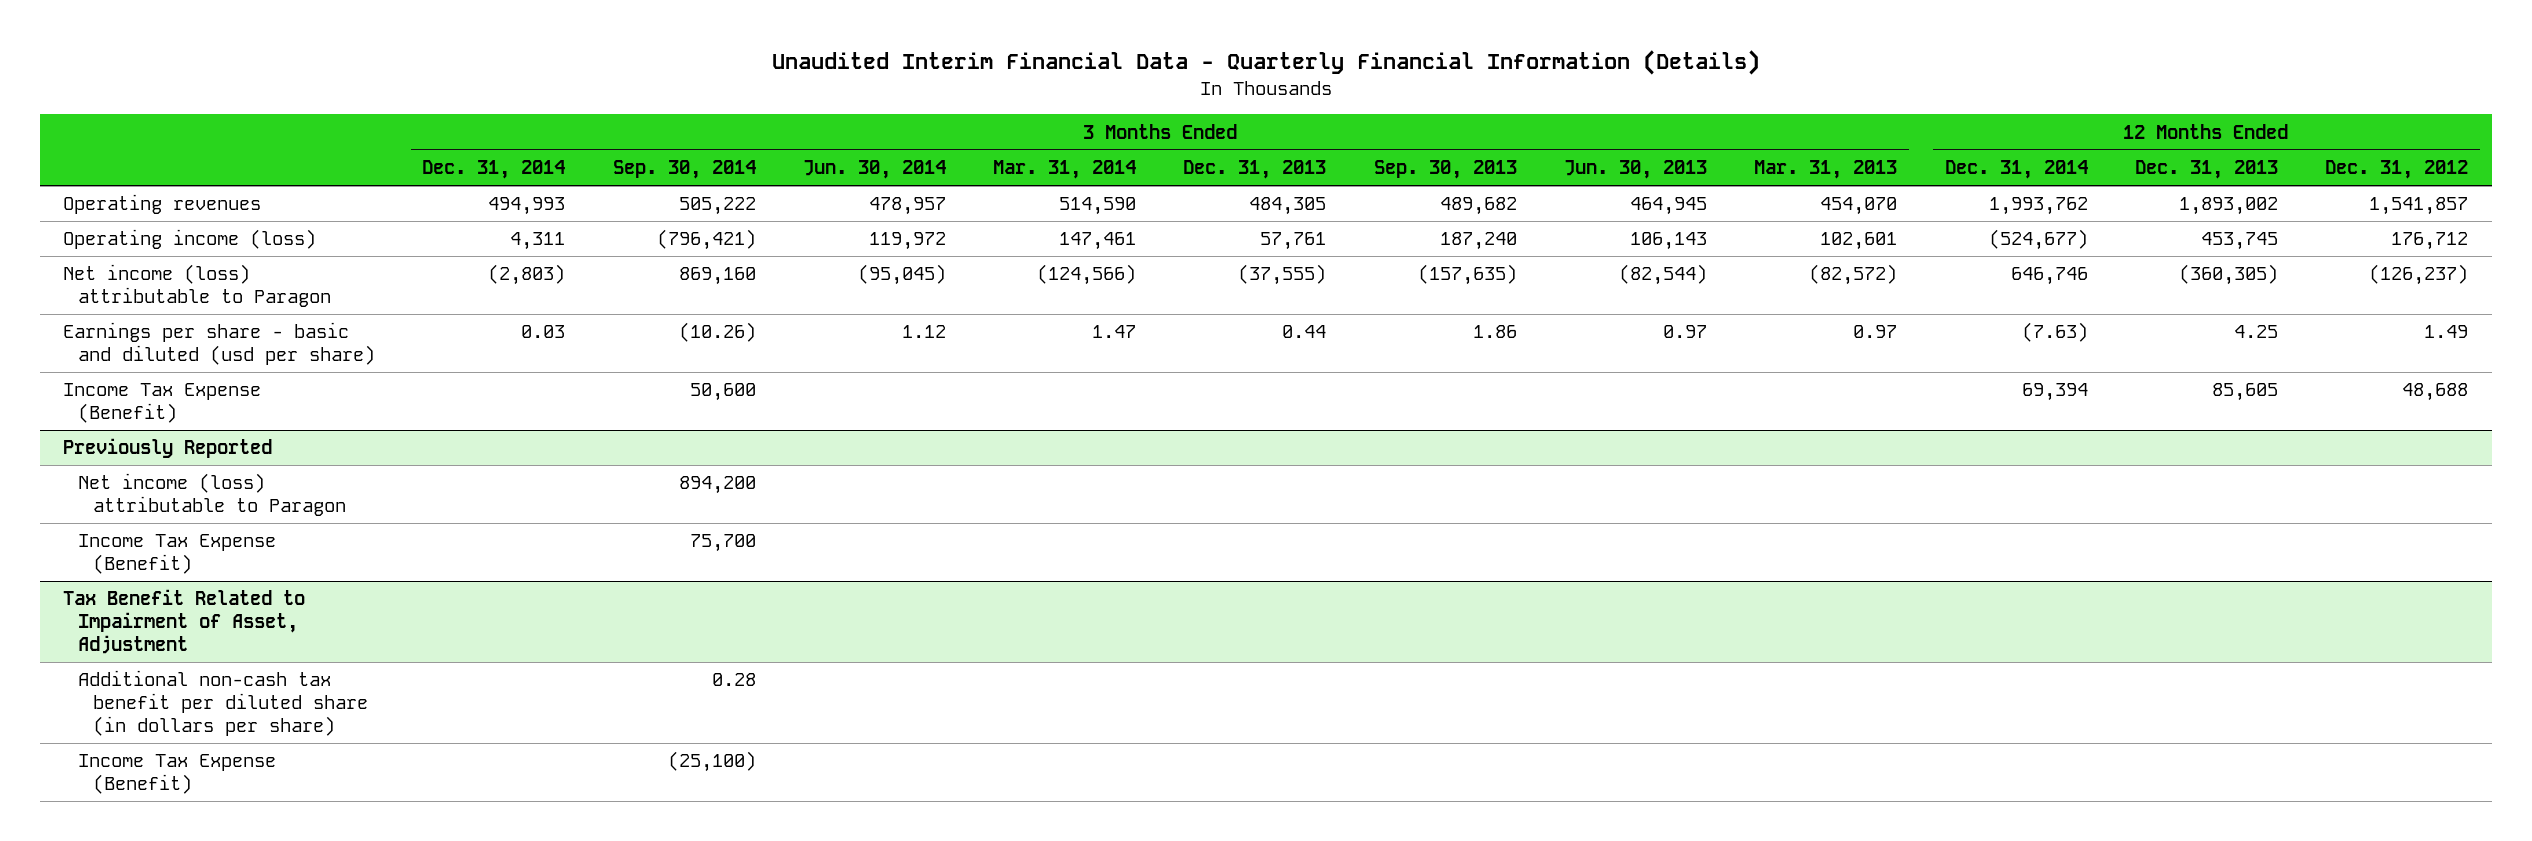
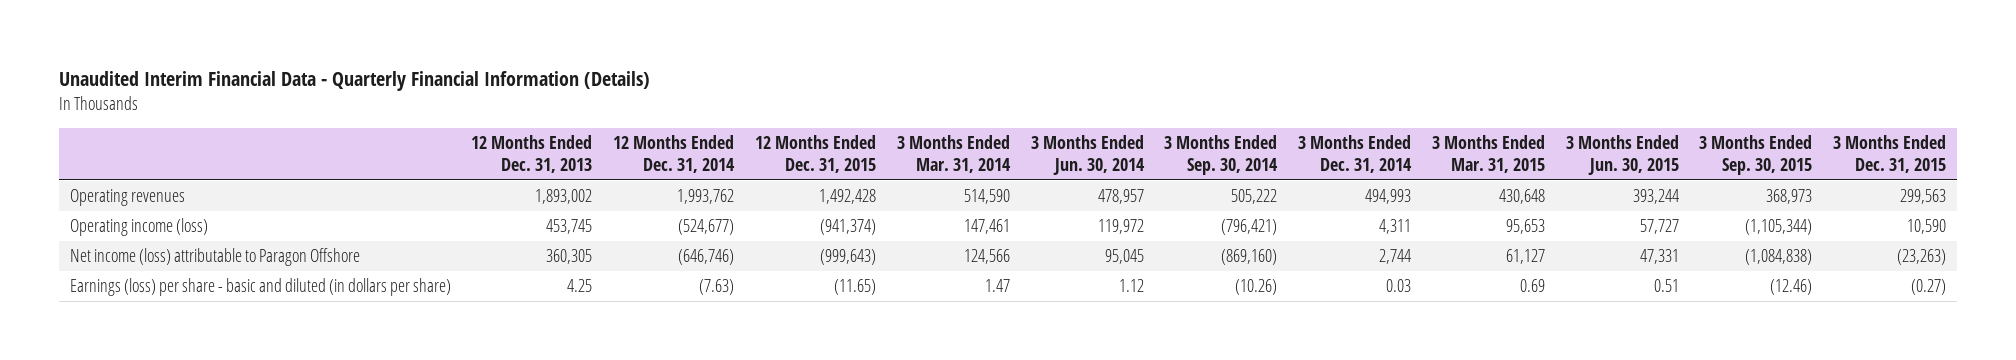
- | 3 Months Ended Dec. 31, 2014 | 3 Months Ended Sep. 30, 2014 | 3 Months Ended Jun. 30, 2014 | 3 Months Ended Mar. 31, 2014 | 3 Months Ended Dec. 31, 2013 | 3 Months Ended Sep. 30, 2013 | 3 Months Ended Jun. 30, 2013 | 3 Months Ended Mar. 31, 2013 | 12 Months Ended Dec. 31, 2014 | 12 Months Ended Dec. 31, 2013 | 12 Months Ended Dec. 31, 2012
+ | 12 Months Ended Dec. 31, 2013 | 12 Months Ended Dec. 31, 2014 | 12 Months Ended Dec. 31, 2015 | 3 Months Ended Mar. 31, 2014 | 3 Months Ended Jun. 30, 2014 | 3 Months Ended Sep. 30, 2014 | 3 Months Ended Dec. 31, 2014 | 3 Months Ended Mar. 31, 2015 | 3 Months Ended Jun. 30, 2015 | 3 Months Ended Sep. 30, 2015 | 3 Months Ended Dec. 31, 2015
- Net income (loss) attributable to Paragon | (2,803) | 869,160 | (95,045) | (124,566) | (37,555) | (157,635) | (82,544) | (82,572) | 646,746 | (360,305) | (126,237)
- Earnings per share - basic and diluted (usd per share) | 0.03 | (10.26) | 1.12 | 1.47 | 0.44 | 1.86 | 0.97 | 0.97 | (7.63) | 4.25 | 1.49
- Income Tax Expense (Benefit) | | 50,600 | | | | | | | 69,394 | 85,605 | 48,688
- Previously Reported
- Net income (loss) attributable to Paragon | | 894,200 | | | | | | | | |
- Income Tax Expense (Benefit) | | 75,700 | | | | | | | | |
- Tax Benefit Related to Impairment of Asset, Adjustment
- Additional non-cash tax benefit per diluted share (in dollars per share) | | 0.28 | | | | | | | | |
- Income Tax Expense (Benefit) | | (25,100) | | | | | | | | |
+ Net income (loss) attributable to Paragon Offshore | 360,305 | (646,746) | (999,643) | 124,566 | 95,045 | (869,160) | 2,744 | 61,127 | 47,331 | (1,084,838) | (23,263)
+ Earnings (loss) per share - basic and diluted (in dollars per share) | 4.25 | (7.63) | (11.65) | 1.47 | 1.12 | (10.26) | 0.03 | 0.69 | 0.51 | (12.46) | (0.27)

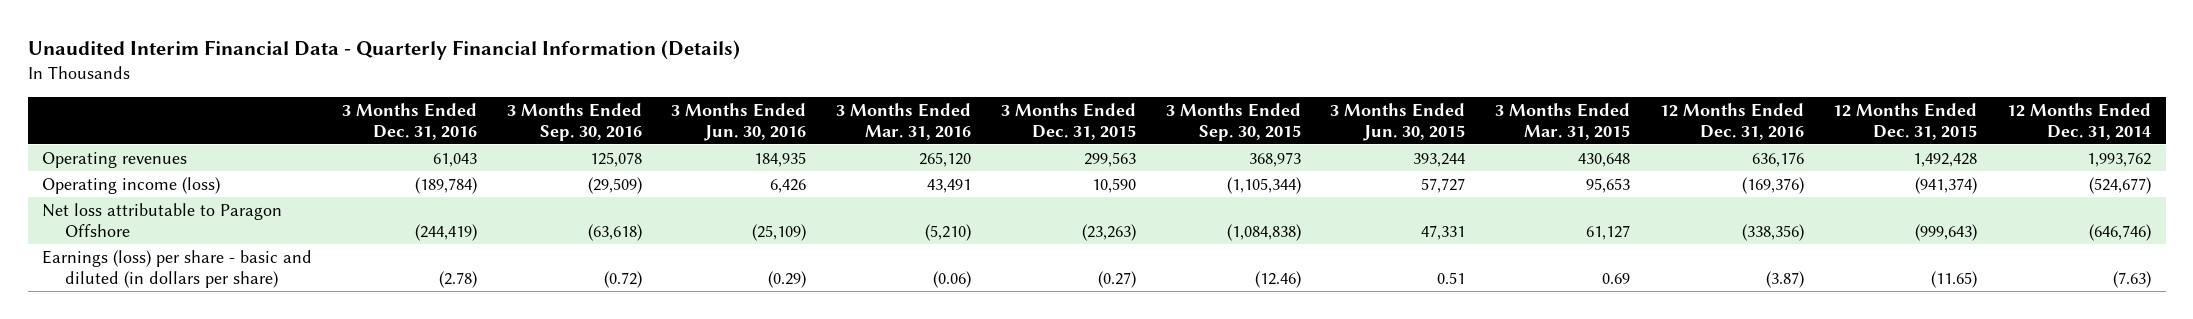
- | 12 Months Ended Dec. 31, 2013 | 12 Months Ended Dec. 31, 2014 | 12 Months Ended Dec. 31, 2015 | 3 Months Ended Mar. 31, 2014 | 3 Months Ended Jun. 30, 2014 | 3 Months Ended Sep. 30, 2014 | 3 Months Ended Dec. 31, 2014 | 3 Months Ended Mar. 31, 2015 | 3 Months Ended Jun. 30, 2015 | 3 Months Ended Sep. 30, 2015 | 3 Months Ended Dec. 31, 2015
+ | 3 Months Ended Dec. 31, 2016 | 3 Months Ended Sep. 30, 2016 | 3 Months Ended Jun. 30, 2016 | 3 Months Ended Mar. 31, 2016 | 3 Months Ended Dec. 31, 2015 | 3 Months Ended Sep. 30, 2015 | 3 Months Ended Jun. 30, 2015 | 3 Months Ended Mar. 31, 2015 | 12 Months Ended Dec. 31, 2016 | 12 Months Ended Dec. 31, 2015 | 12 Months Ended Dec. 31, 2014
- Net income (loss) attributable to Paragon Offshore | 360,305 | (646,746) | (999,643) | 124,566 | 95,045 | (869,160) | 2,744 | 61,127 | 47,331 | (1,084,838) | (23,263)
+ Net loss attributable to Paragon Offshore | (244,419) | (63,618) | (25,109) | (5,210) | (23,263) | (1,084,838) | 47,331 | 61,127 | (338,356) | (999,643) | (646,746)

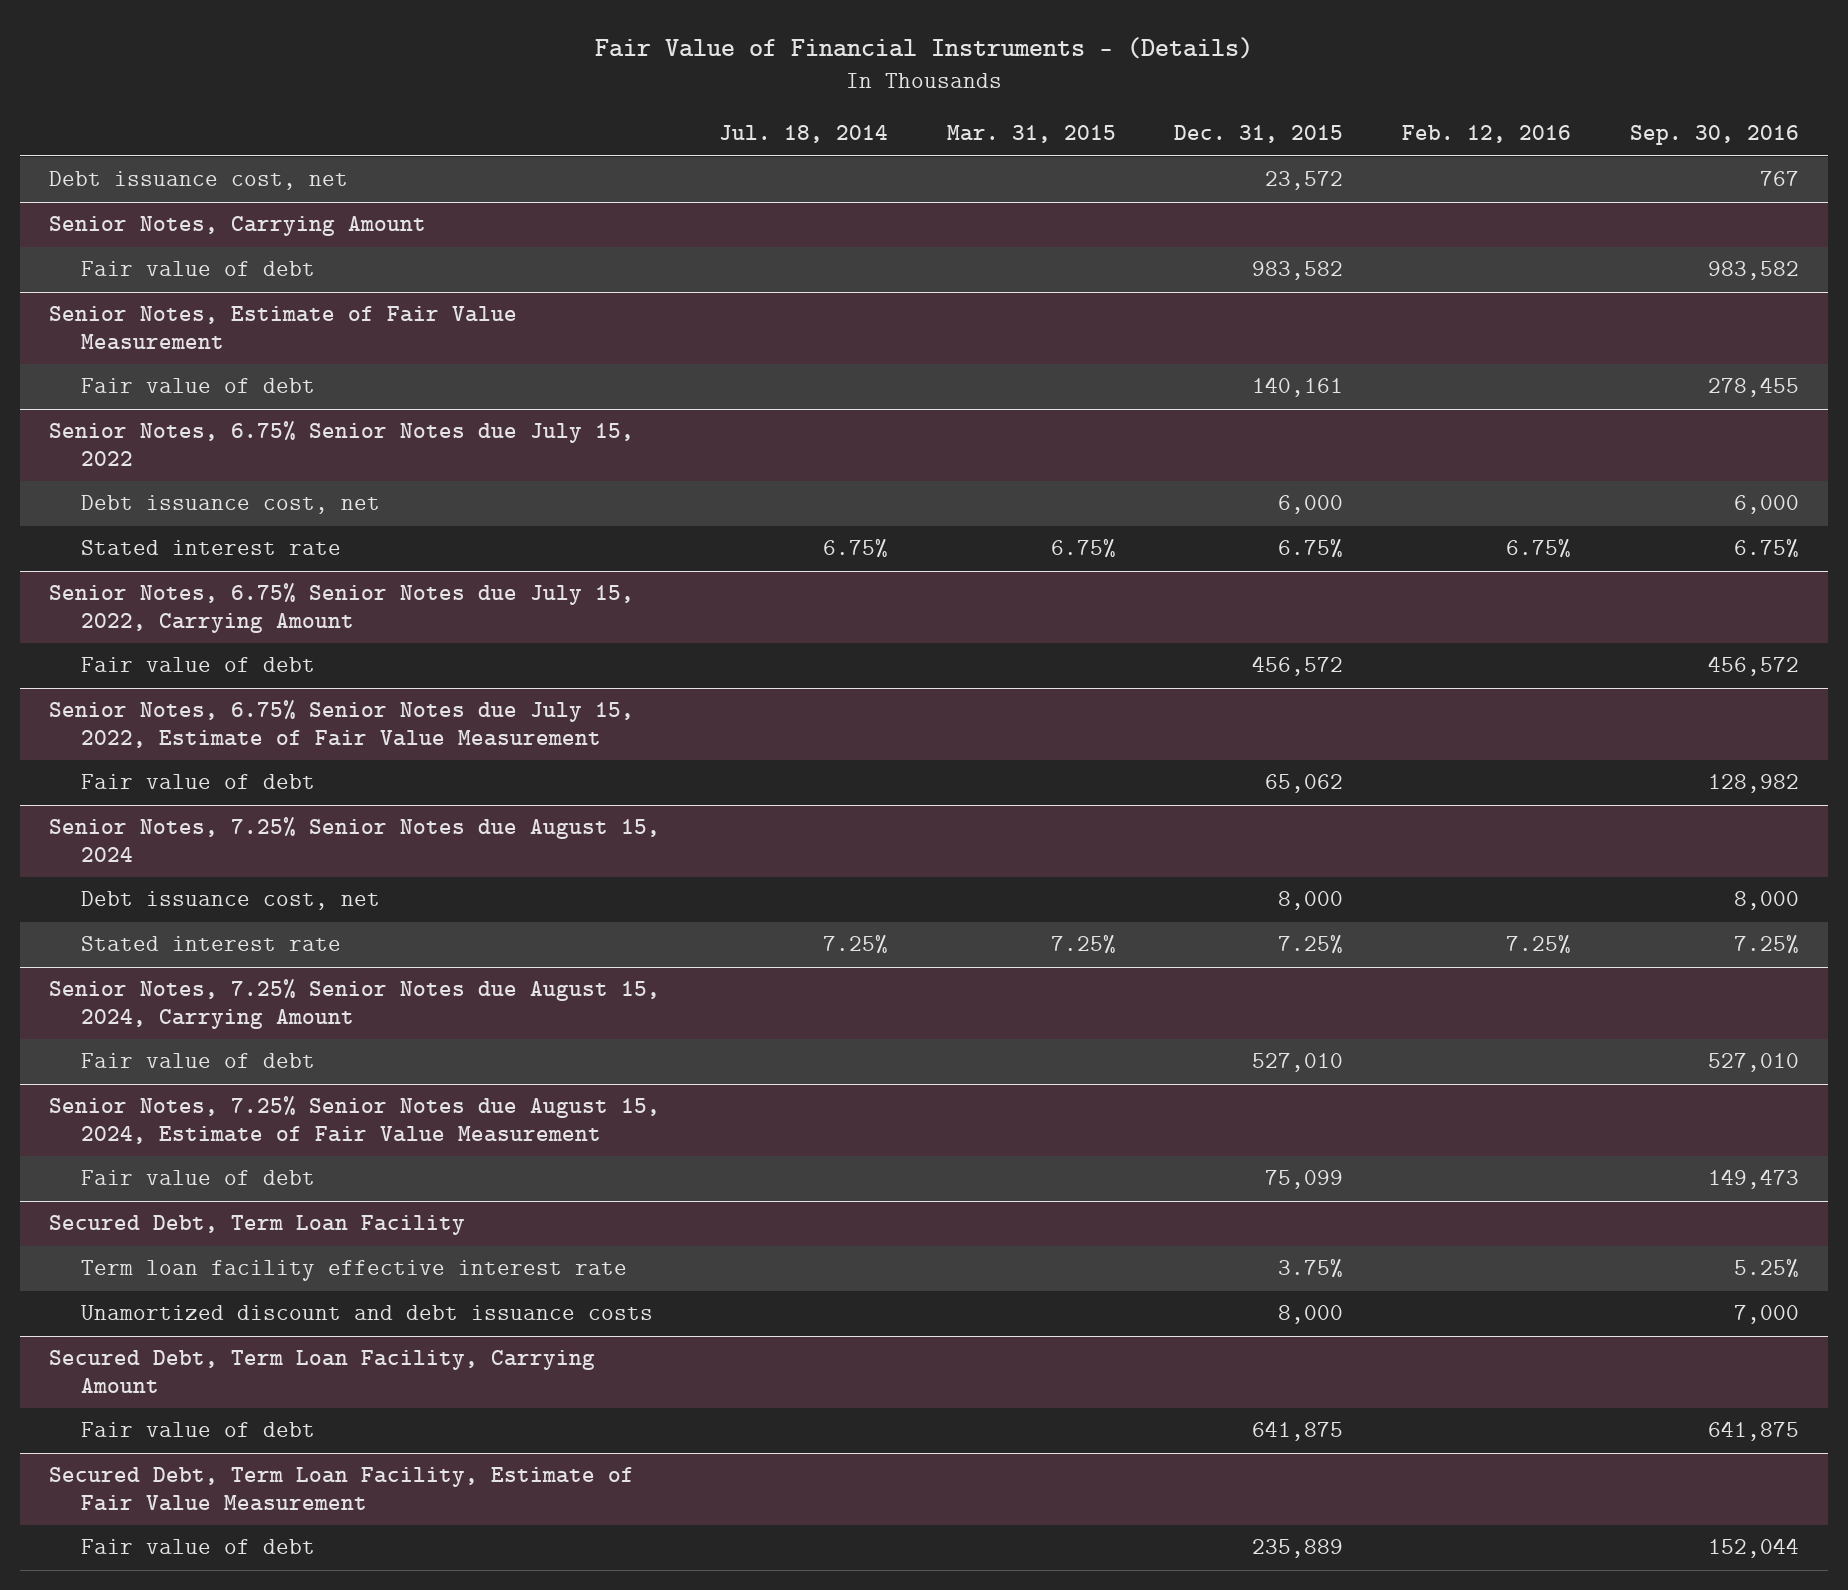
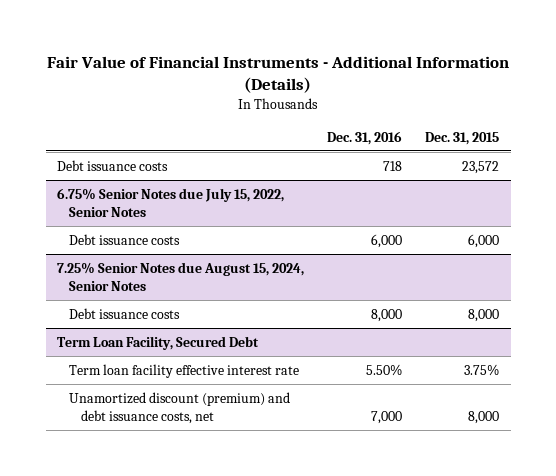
- Fair Value of Financial Instruments - (Details)
+ Fair Value of Financial Instruments - Additional Information (Details)
- | Jul. 18, 2014 | Mar. 31, 2015 | Dec. 31, 2015 | Feb. 12, 2016 | Sep. 30, 2016
+ | Dec. 31, 2016 | Dec. 31, 2015
- Debt issuance cost, net | | | 23,572 | | 767
- Senior Notes, Carrying Amount
- Fair value of debt | | | 983,582 | | 983,582
- Senior Notes, Estimate of Fair Value Measurement
- Fair value of debt | | | 140,161 | | 278,455
- Senior Notes, 6.75% Senior Notes due July 15, 2022
- Debt issuance cost, net | | | 6,000 | | 6,000
- Stated interest rate | 6.75% | 6.75% | 6.75% | 6.75% | 6.75%
- Senior Notes, 6.75% Senior Notes due July 15, 2022, Carrying Amount
- Fair value of debt | | | 456,572 | | 456,572
- Senior Notes, 6.75% Senior Notes due July 15, 2022, Estimate of Fair Value Measurement
- Fair value of debt | | | 65,062 | | 128,982
- Senior Notes, 7.25% Senior Notes due August 15, 2024
- Debt issuance cost, net | | | 8,000 | | 8,000
- Stated interest rate | 7.25% | 7.25% | 7.25% | 7.25% | 7.25%
- Senior Notes, 7.25% Senior Notes due August 15, 2024, Carrying Amount
- Fair value of debt | | | 527,010 | | 527,010
- Senior Notes, 7.25% Senior Notes due August 15, 2024, Estimate of Fair Value Measurement
- Fair value of debt | | | 75,099 | | 149,473
- Secured Debt, Term Loan Facility
+ Debt issuance costs | 718 | 23,572
+ 6.75% Senior Notes due July 15, 2022, Senior Notes
+ Debt issuance costs | 6,000 | 6,000
+ 7.25% Senior Notes due August 15, 2024, Senior Notes
+ Debt issuance costs | 8,000 | 8,000
+ Term Loan Facility, Secured Debt
- Unamortized discount and debt issuance costs | | | 8,000 | | 7,000
- Secured Debt, Term Loan Facility, Carrying Amount
- Fair value of debt | | | 641,875 | | 641,875
- Secured Debt, Term Loan Facility, Estimate of Fair Value Measurement
- Fair value of debt | | | 235,889 | | 152,044
+ Unamortized discount (premium) and debt issuance costs, net | 7,000 | 8,000

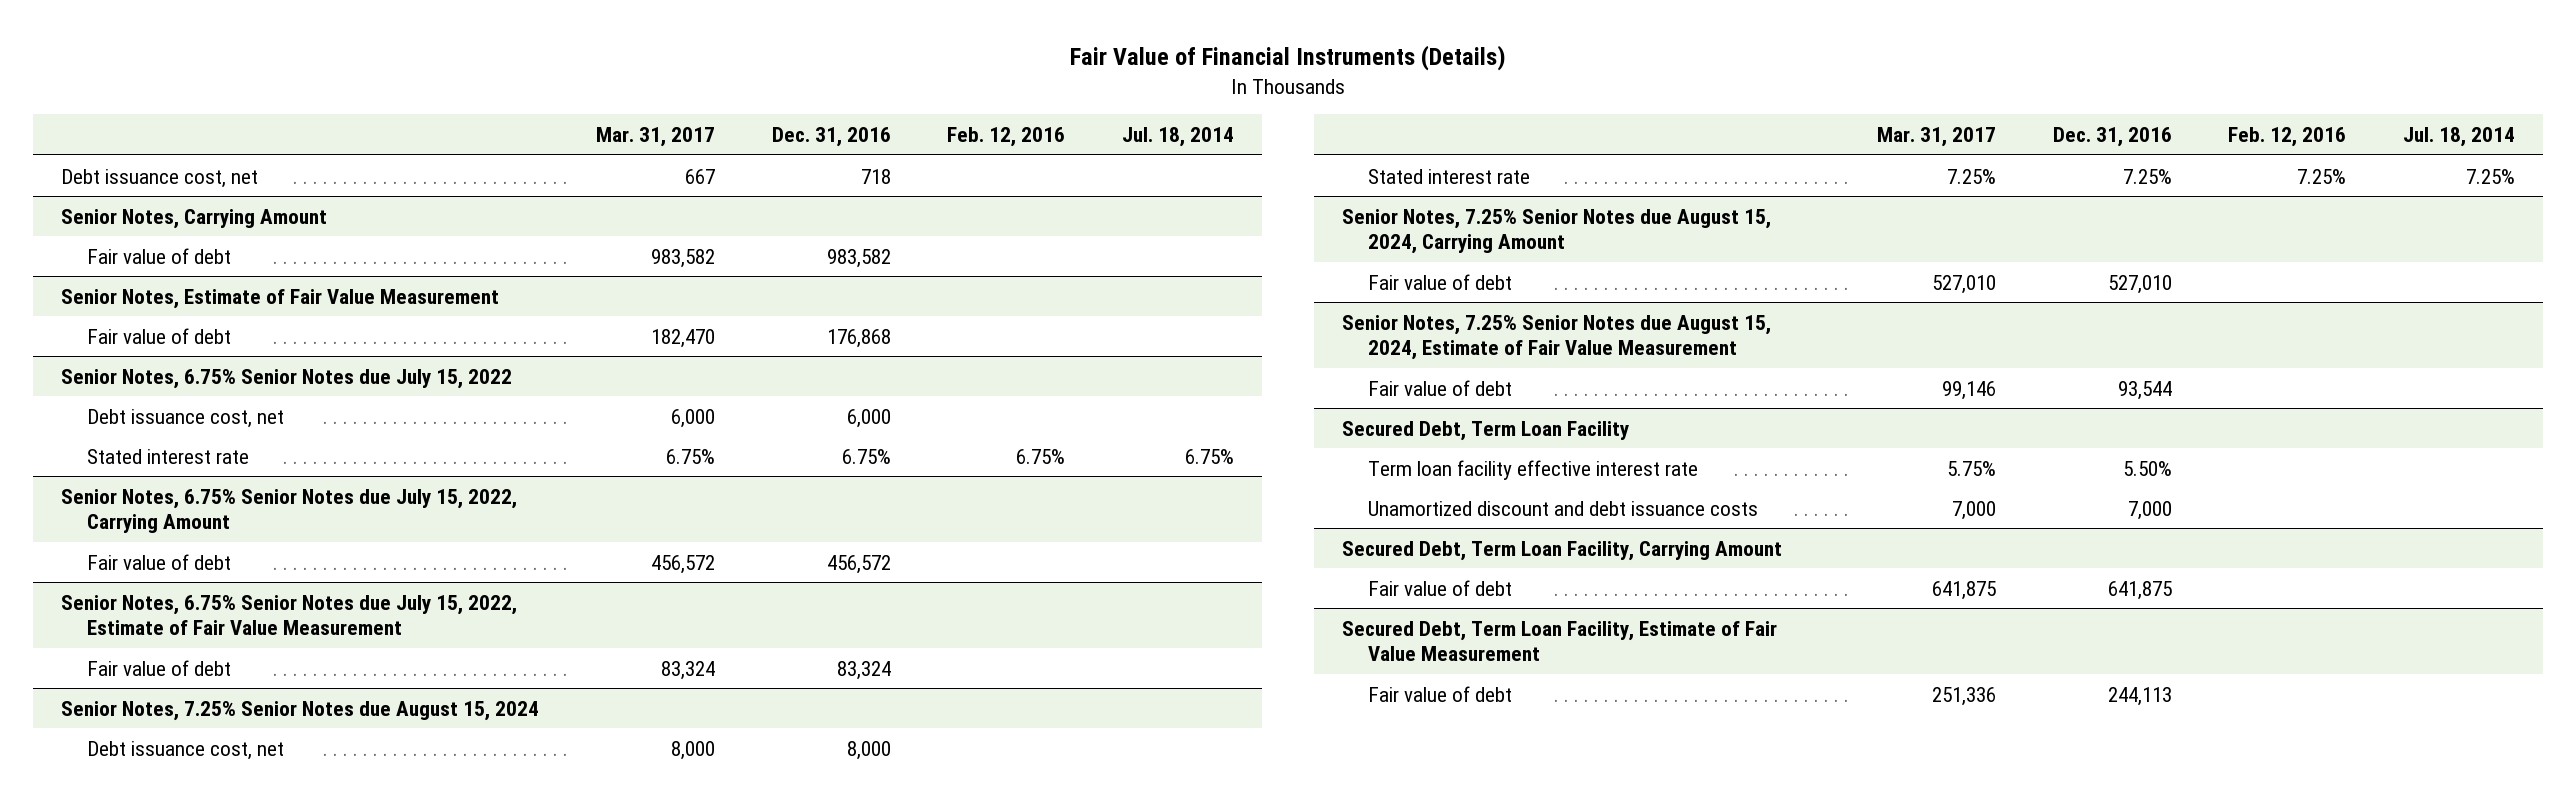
- Fair Value of Financial Instruments - Additional Information (Details)
+ Fair Value of Financial Instruments (Details)
- | Dec. 31, 2016 | Dec. 31, 2015
+ | Mar. 31, 2017 | Dec. 31, 2016 | Feb. 12, 2016 | Jul. 18, 2014
- Debt issuance costs | 718 | 23,572
- 6.75% Senior Notes due July 15, 2022, Senior Notes
- Debt issuance costs | 6,000 | 6,000
- 7.25% Senior Notes due August 15, 2024, Senior Notes
- Debt issuance costs | 8,000 | 8,000
- Term Loan Facility, Secured Debt
+ Debt issuance cost, net | 667 | 718 | |
+ Senior Notes, Carrying Amount
+ Fair value of debt | 983,582 | 983,582 | |
+ Senior Notes, Estimate of Fair Value Measurement
+ Fair value of debt | 182,470 | 176,868 | |
+ Senior Notes, 6.75% Senior Notes due July 15, 2022
+ Debt issuance cost, net | 6,000 | 6,000 | |
+ Stated interest rate | 6.75% | 6.75% | 6.75% | 6.75%
+ Senior Notes, 6.75% Senior Notes due July 15, 2022, Carrying Amount
+ Fair value of debt | 456,572 | 456,572 | |
+ Senior Notes, 6.75% Senior Notes due July 15, 2022, Estimate of Fair Value Measurement
+ Fair value of debt | 83,324 | 83,324 | |
+ Senior Notes, 7.25% Senior Notes due August 15, 2024
+ Debt issuance cost, net | 8,000 | 8,000 | |
+ Stated interest rate | 7.25% | 7.25% | 7.25% | 7.25%
+ Senior Notes, 7.25% Senior Notes due August 15, 2024, Carrying Amount
+ Fair value of debt | 527,010 | 527,010 | |
+ Senior Notes, 7.25% Senior Notes due August 15, 2024, Estimate of Fair Value Measurement
+ Fair value of debt | 99,146 | 93,544 | |
+ Secured Debt, Term Loan Facility
- Unamortized discount (premium) and debt issuance costs, net | 7,000 | 8,000
+ Unamortized discount and debt issuance costs | 7,000 | 7,000 | |
+ Secured Debt, Term Loan Facility, Carrying Amount
+ Fair value of debt | 641,875 | 641,875 | |
+ Secured Debt, Term Loan Facility, Estimate of Fair Value Measurement
+ Fair value of debt | 251,336 | 244,113 | |

